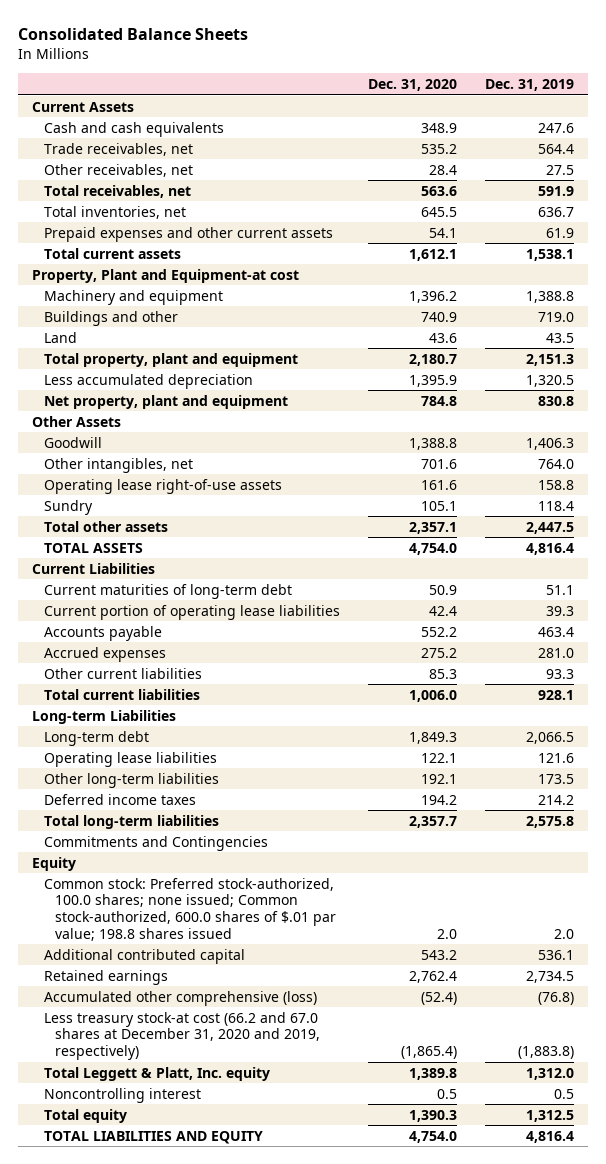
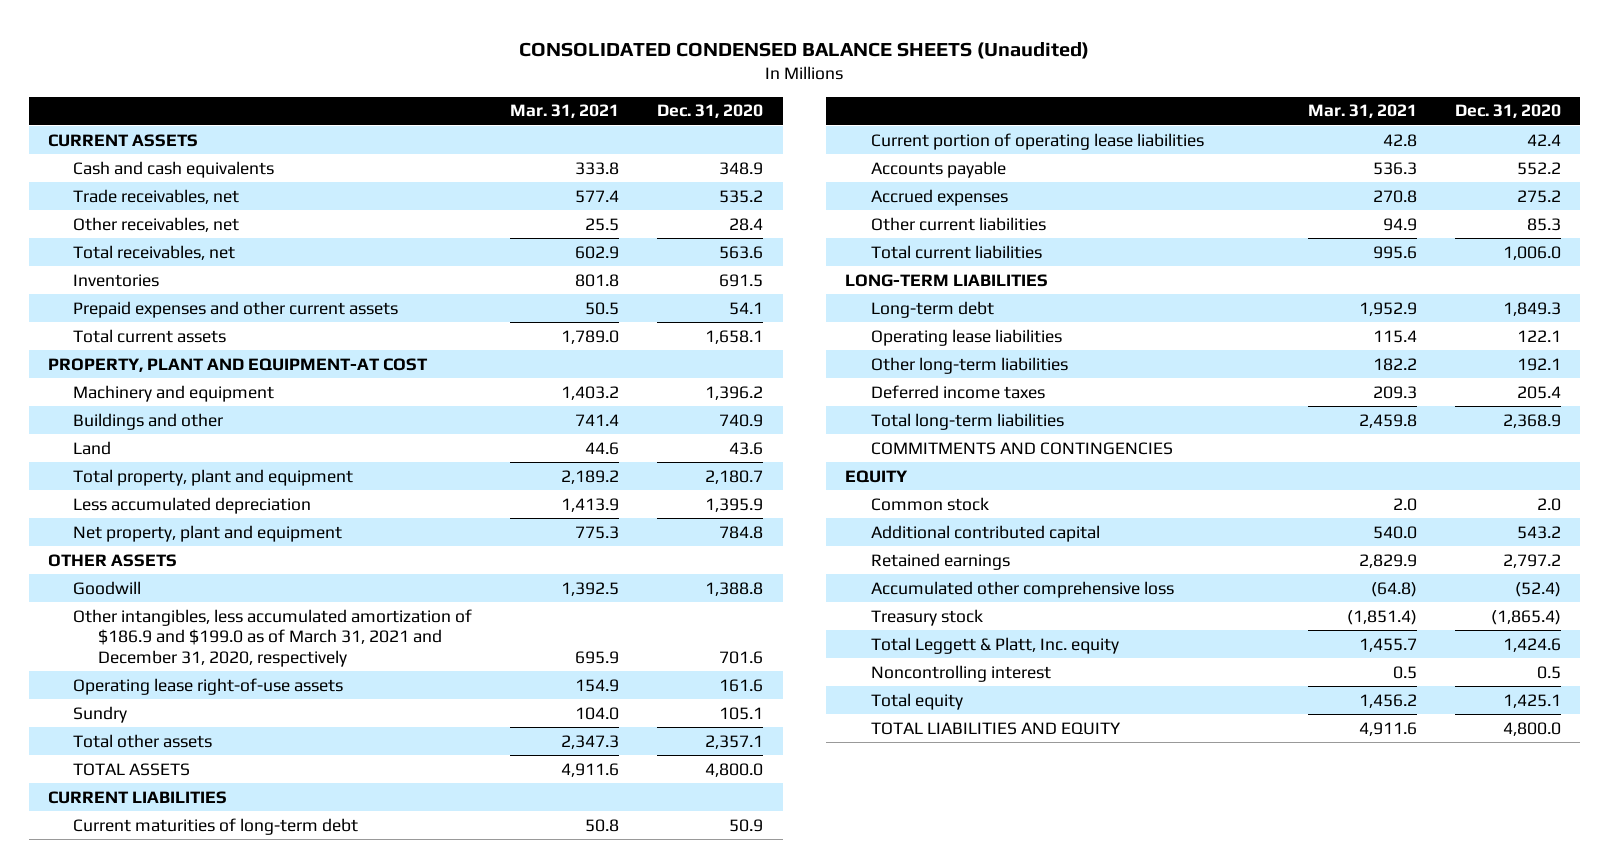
- Consolidated Balance Sheets
+ CONSOLIDATED CONDENSED BALANCE SHEETS (Unaudited)
- | Dec. 31, 2020 | Dec. 31, 2019
+ | Mar. 31, 2021 | Dec. 31, 2020
- Current Assets
+ CURRENT ASSETS
- Total inventories, net | 645.5 | 636.7
+ Inventories | 801.8 | 691.5
- Total current assets | 1,612.1 | 1,538.1
- Property, Plant and Equipment-at cost
+ Total current assets | 1,789.0 | 1,658.1
+ PROPERTY, PLANT AND EQUIPMENT-AT COST
- Other Assets
+ OTHER ASSETS
- Other intangibles, net | 701.6 | 764.0
+ Other intangibles, less accumulated amortization of $186.9 and $199.0 as of March 31, 2021 and December 31, 2020, respectively | 695.9 | 701.6
- TOTAL ASSETS | 4,754.0 | 4,816.4
- Current Liabilities
+ TOTAL ASSETS | 4,911.6 | 4,800.0
+ CURRENT LIABILITIES
- Long-term Liabilities
+ LONG-TERM LIABILITIES
- Deferred income taxes | 194.2 | 214.2
- Total long-term liabilities | 2,357.7 | 2,575.8
- Commitments and Contingencies
- Equity
- Common stock: Preferred stock-authorized, 100.0 shares; none issued; Common stock-authorized, 600.0 shares of $.01 par value; 198.8 shares issued | 2.0 | 2.0
+ Deferred income taxes | 209.3 | 205.4
+ Total long-term liabilities | 2,459.8 | 2,368.9
+ COMMITMENTS AND CONTINGENCIES
+ EQUITY
+ Common stock | 2.0 | 2.0
- Retained earnings | 2,762.4 | 2,734.5
- Accumulated other comprehensive (loss) | (52.4) | (76.8)
- Less treasury stock-at cost (66.2 and 67.0 shares at December 31, 2020 and 2019, respectively) | (1,865.4) | (1,883.8)
- Total Leggett & Platt, Inc. equity | 1,389.8 | 1,312.0
+ Retained earnings | 2,829.9 | 2,797.2
+ Accumulated other comprehensive loss | (64.8) | (52.4)
+ Treasury stock | (1,851.4) | (1,865.4)
+ Total Leggett & Platt, Inc. equity | 1,455.7 | 1,424.6
- Total equity | 1,390.3 | 1,312.5
- TOTAL LIABILITIES AND EQUITY | 4,754.0 | 4,816.4
+ Total equity | 1,456.2 | 1,425.1
+ TOTAL LIABILITIES AND EQUITY | 4,911.6 | 4,800.0

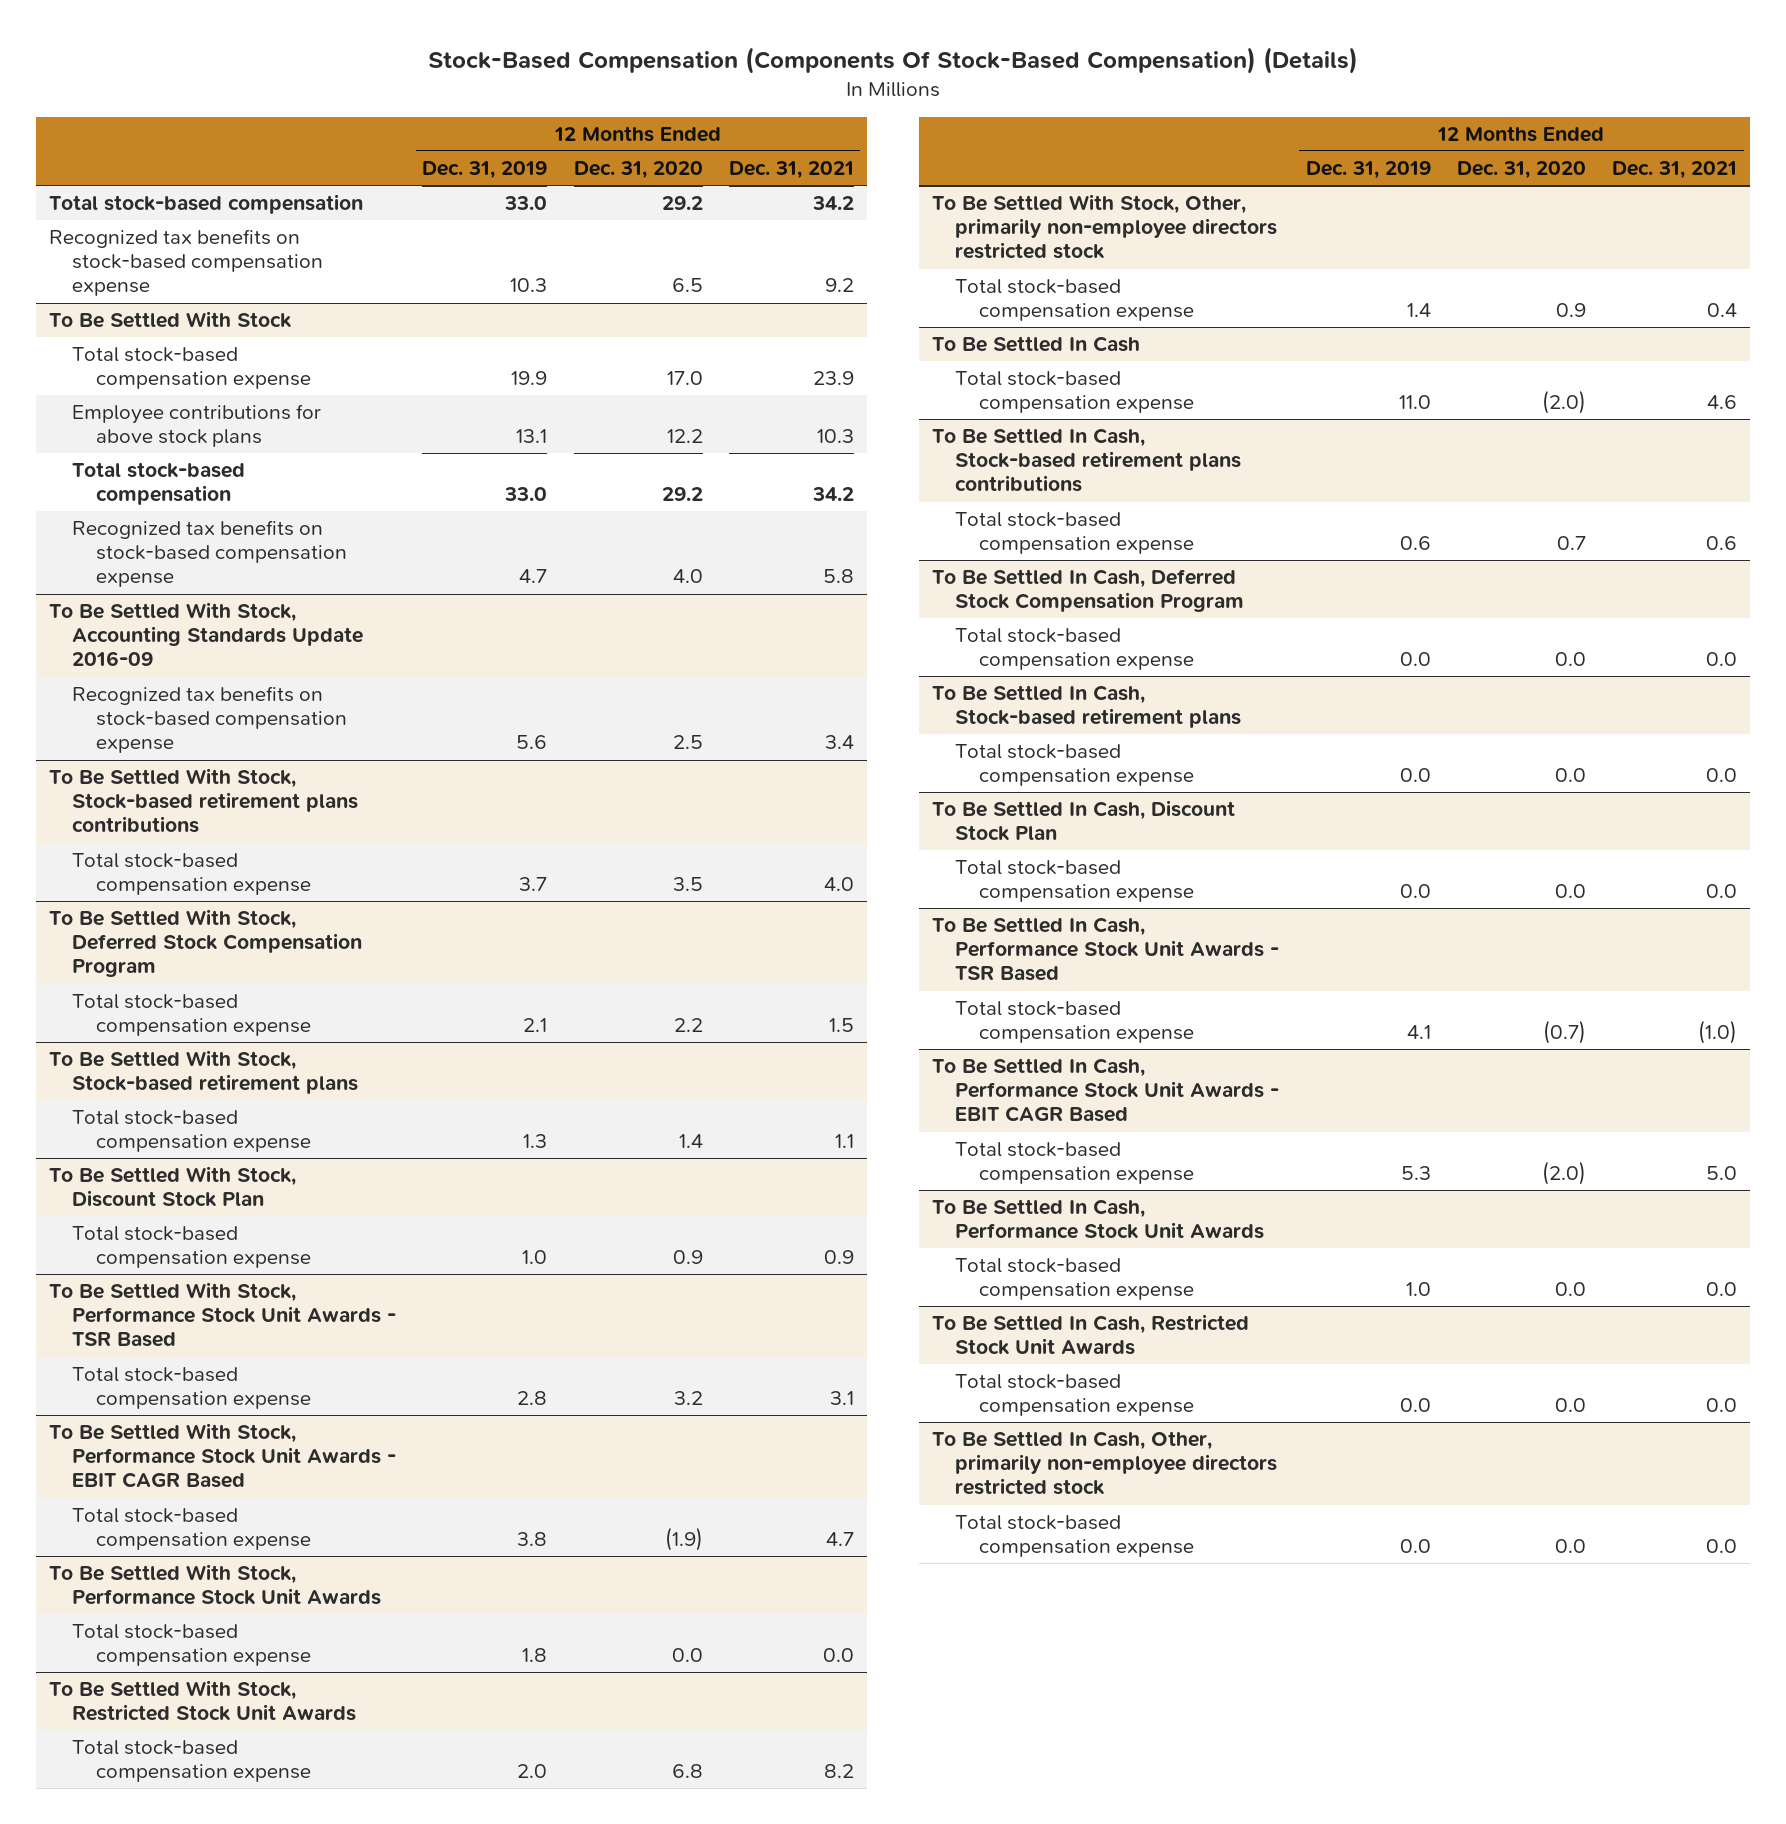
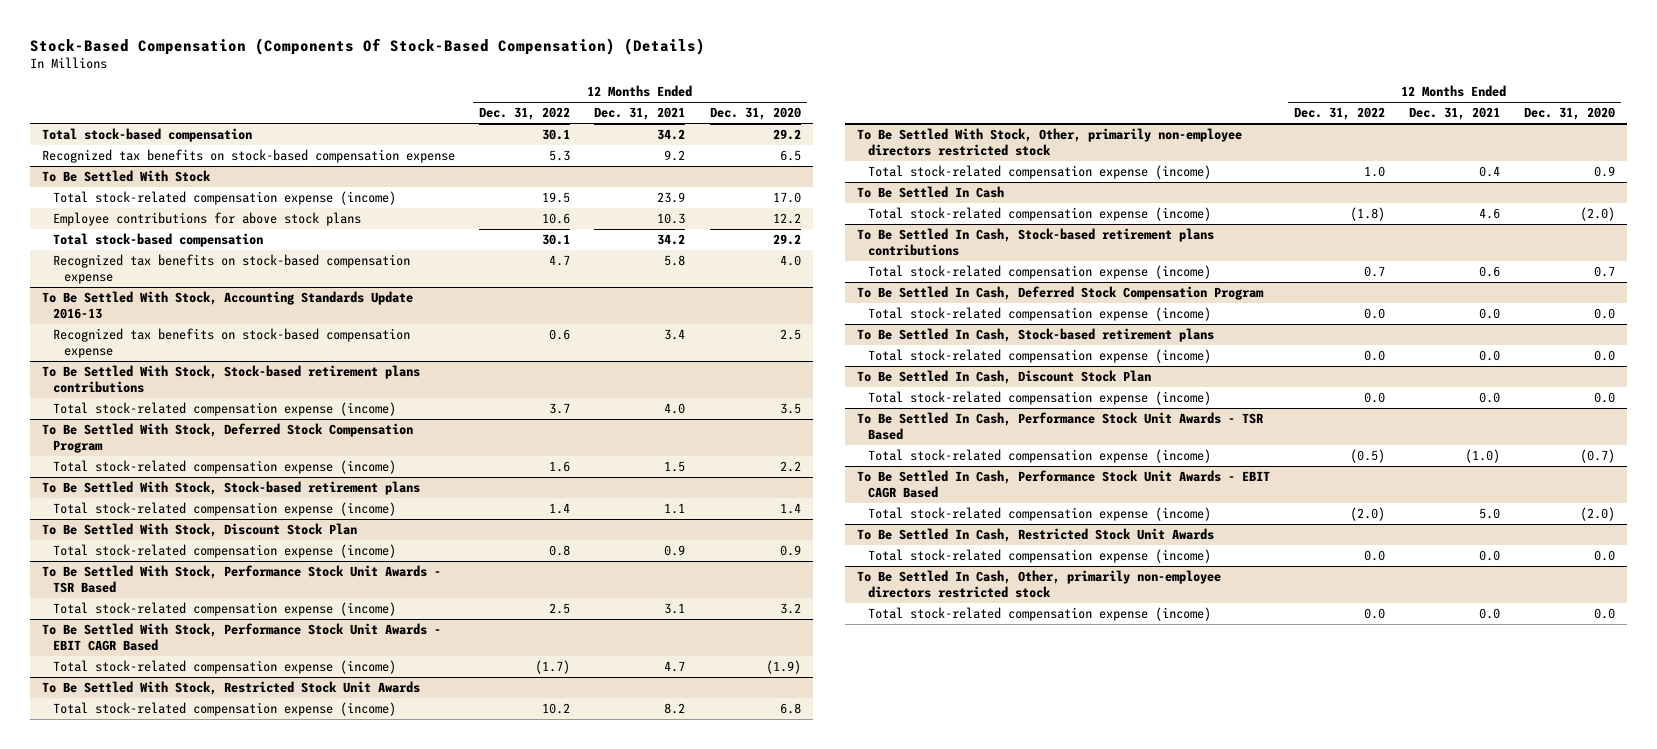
- | 12 Months Ended Dec. 31, 2019 | 12 Months Ended Dec. 31, 2020 | 12 Months Ended Dec. 31, 2021
+ | 12 Months Ended Dec. 31, 2022 | 12 Months Ended Dec. 31, 2021 | 12 Months Ended Dec. 31, 2020
@ To Be Settled With Stock
- Total stock-based compensation expense | 19.9 | 17.0 | 23.9
+ Total stock-related compensation expense (income) | 19.5 | 23.9 | 17.0
- To Be Settled With Stock, Accounting Standards Update 2016-09
+ To Be Settled With Stock, Accounting Standards Update 2016-13
@ To Be Settled With Stock, Stock-based retirement plans contributions
- Total stock-based compensation expense | 3.7 | 3.5 | 4.0
+ Total stock-related compensation expense (income) | 3.7 | 4.0 | 3.5
@ To Be Settled With Stock, Deferred Stock Compensation Program
- Total stock-based compensation expense | 2.1 | 2.2 | 1.5
+ Total stock-related compensation expense (income) | 1.6 | 1.5 | 2.2
@ To Be Settled With Stock, Stock-based retirement plans
- Total stock-based compensation expense | 1.3 | 1.4 | 1.1
+ Total stock-related compensation expense (income) | 1.4 | 1.1 | 1.4
@ To Be Settled With Stock, Discount Stock Plan
- Total stock-based compensation expense | 1.0 | 0.9 | 0.9
+ Total stock-related compensation expense (income) | 0.8 | 0.9 | 0.9
@ To Be Settled With Stock, Performance Stock Unit Awards - TSR Based
- Total stock-based compensation expense | 2.8 | 3.2 | 3.1
+ Total stock-related compensation expense (income) | 2.5 | 3.1 | 3.2
@ To Be Settled With Stock, Performance Stock Unit Awards - EBIT CAGR Based
- Total stock-based compensation expense | 3.8 | (1.9) | 4.7
- To Be Settled With Stock, Performance Stock Unit Awards
- Total stock-based compensation expense | 1.8 | 0.0 | 0.0
@ To Be Settled With Stock, Performance Stock Unit Awards - EBIT CAGR Based
+ Total stock-related compensation expense (income) | (1.7) | 4.7 | (1.9)
@ To Be Settled With Stock, Restricted Stock Unit Awards
- Total stock-based compensation expense | 2.0 | 6.8 | 8.2
+ Total stock-related compensation expense (income) | 10.2 | 8.2 | 6.8
@ To Be Settled With Stock, Other, primarily non-employee directors restricted stock
- Total stock-based compensation expense | 1.4 | 0.9 | 0.4
+ Total stock-related compensation expense (income) | 1.0 | 0.4 | 0.9
@ To Be Settled In Cash
- Total stock-based compensation expense | 11.0 | (2.0) | 4.6
+ Total stock-related compensation expense (income) | (1.8) | 4.6 | (2.0)
@ To Be Settled In Cash, Stock-based retirement plans contributions
- Total stock-based compensation expense | 0.6 | 0.7 | 0.6
+ Total stock-related compensation expense (income) | 0.7 | 0.6 | 0.7
@ To Be Settled In Cash, Deferred Stock Compensation Program
- Total stock-based compensation expense | 0.0 | 0.0 | 0.0
+ Total stock-related compensation expense (income) | 0.0 | 0.0 | 0.0
@ To Be Settled In Cash, Stock-based retirement plans
- Total stock-based compensation expense | 0.0 | 0.0 | 0.0
+ Total stock-related compensation expense (income) | 0.0 | 0.0 | 0.0
@ To Be Settled In Cash, Discount Stock Plan
- Total stock-based compensation expense | 0.0 | 0.0 | 0.0
+ Total stock-related compensation expense (income) | 0.0 | 0.0 | 0.0
@ To Be Settled In Cash, Performance Stock Unit Awards - TSR Based
- Total stock-based compensation expense | 4.1 | (0.7) | (1.0)
+ Total stock-related compensation expense (income) | (0.5) | (1.0) | (0.7)
@ To Be Settled In Cash, Performance Stock Unit Awards - EBIT CAGR Based
- Total stock-based compensation expense | 5.3 | (2.0) | 5.0
- To Be Settled In Cash, Performance Stock Unit Awards
- Total stock-based compensation expense | 1.0 | 0.0 | 0.0
@ To Be Settled In Cash, Performance Stock Unit Awards - EBIT CAGR Based
+ Total stock-related compensation expense (income) | (2.0) | 5.0 | (2.0)
@ To Be Settled In Cash, Restricted Stock Unit Awards
- Total stock-based compensation expense | 0.0 | 0.0 | 0.0
+ Total stock-related compensation expense (income) | 0.0 | 0.0 | 0.0
@ To Be Settled In Cash, Other, primarily non-employee directors restricted stock
- Total stock-based compensation expense | 0.0 | 0.0 | 0.0
+ Total stock-related compensation expense (income) | 0.0 | 0.0 | 0.0

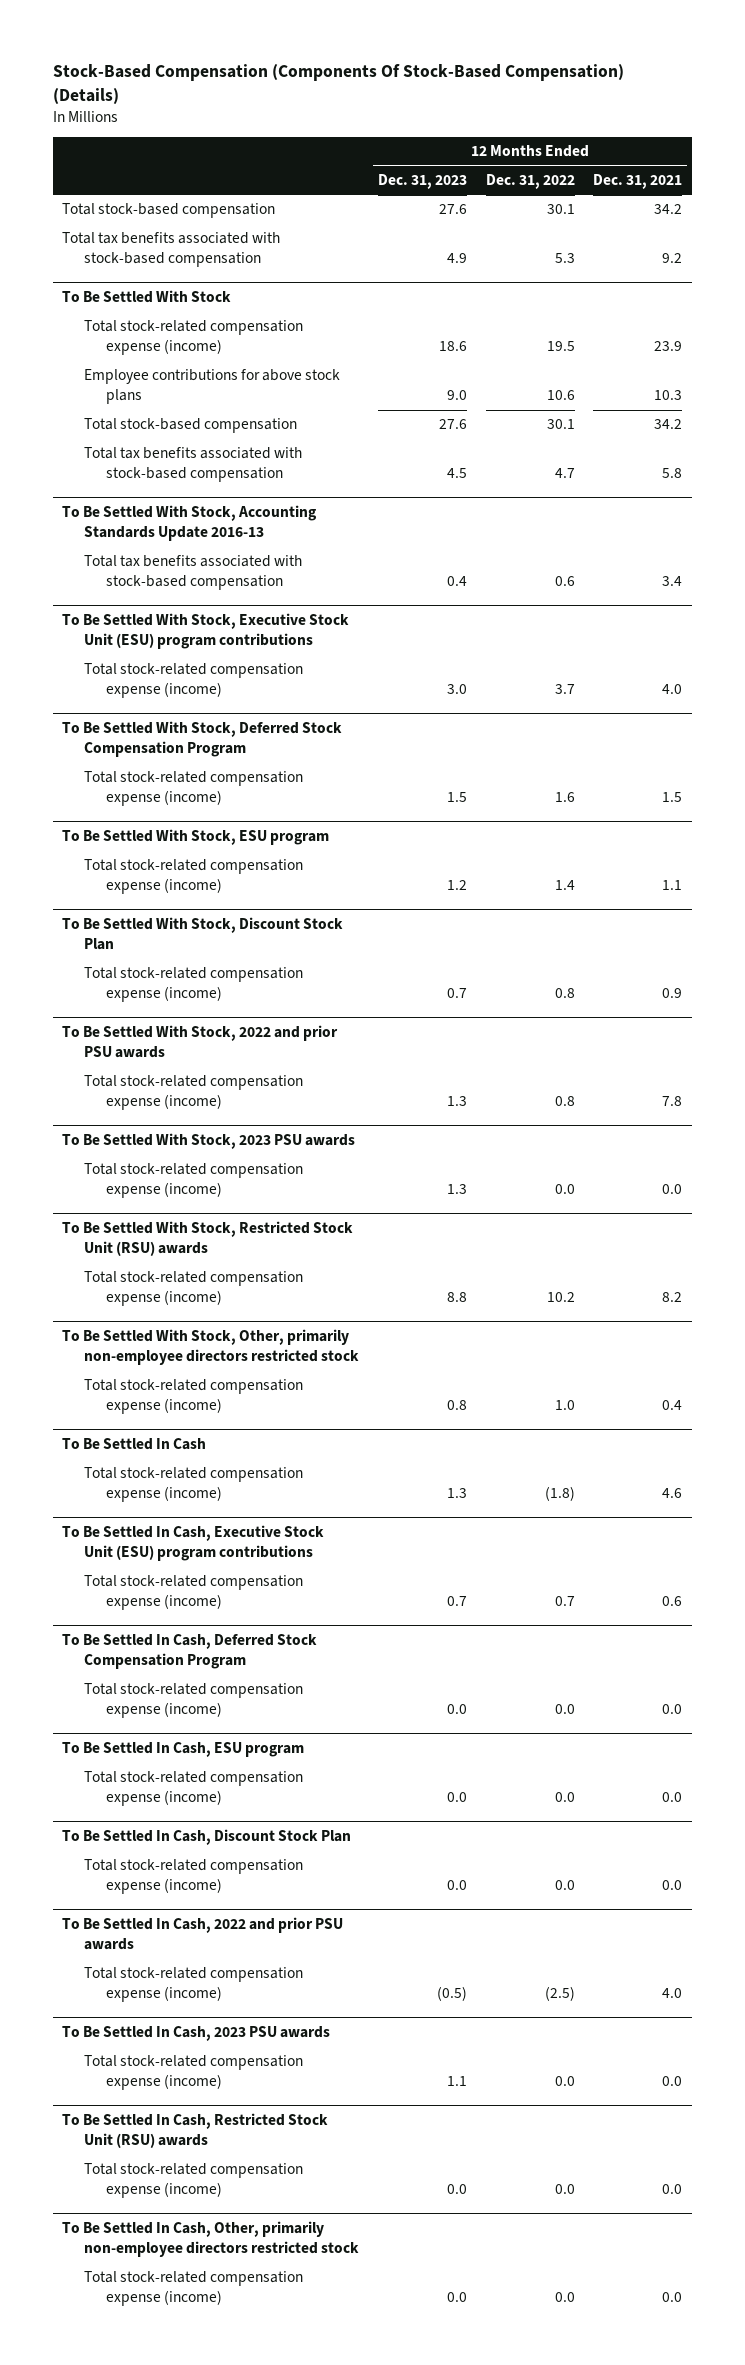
- | 12 Months Ended Dec. 31, 2022 | 12 Months Ended Dec. 31, 2021 | 12 Months Ended Dec. 31, 2020
+ | 12 Months Ended Dec. 31, 2023 | 12 Months Ended Dec. 31, 2022 | 12 Months Ended Dec. 31, 2021
- Recognized tax benefits on stock-based compensation expense | 5.3 | 9.2 | 6.5
+ Total tax benefits associated with stock-based compensation | 4.9 | 5.3 | 9.2
@ To Be Settled With Stock
- Recognized tax benefits on stock-based compensation expense | 4.7 | 5.8 | 4.0
+ Total tax benefits associated with stock-based compensation | 4.5 | 4.7 | 5.8
@ To Be Settled With Stock, Accounting Standards Update 2016-13
- Recognized tax benefits on stock-based compensation expense | 0.6 | 3.4 | 2.5
- To Be Settled With Stock, Stock-based retirement plans contributions
@ To Be Settled With Stock, Accounting Standards Update 2016-13
+ Total tax benefits associated with stock-based compensation | 0.4 | 0.6 | 3.4
+ To Be Settled With Stock, Executive Stock Unit (ESU) program contributions
- To Be Settled With Stock, Stock-based retirement plans
+ To Be Settled With Stock, ESU program
- To Be Settled With Stock, Performance Stock Unit Awards - TSR Based
- Total stock-related compensation expense (income) | 2.5 | 3.1 | 3.2
- To Be Settled With Stock, Performance Stock Unit Awards - EBIT CAGR Based
- Total stock-related compensation expense (income) | (1.7) | 4.7 | (1.9)
- To Be Settled With Stock, Restricted Stock Unit Awards
+ To Be Settled With Stock, 2022 and prior PSU awards
+ Total stock-related compensation expense (income) | 1.3 | 0.8 | 7.8
+ To Be Settled With Stock, 2023 PSU awards
+ Total stock-related compensation expense (income) | 1.3 | 0.0 | 0.0
+ To Be Settled With Stock, Restricted Stock Unit (RSU) awards
- To Be Settled In Cash, Stock-based retirement plans contributions
+ To Be Settled In Cash, Executive Stock Unit (ESU) program contributions
- To Be Settled In Cash, Stock-based retirement plans
+ To Be Settled In Cash, ESU program
- To Be Settled In Cash, Performance Stock Unit Awards - TSR Based
- Total stock-related compensation expense (income) | (0.5) | (1.0) | (0.7)
- To Be Settled In Cash, Performance Stock Unit Awards - EBIT CAGR Based
- Total stock-related compensation expense (income) | (2.0) | 5.0 | (2.0)
- To Be Settled In Cash, Restricted Stock Unit Awards
+ To Be Settled In Cash, 2022 and prior PSU awards
+ Total stock-related compensation expense (income) | (0.5) | (2.5) | 4.0
+ To Be Settled In Cash, 2023 PSU awards
+ To Be Settled In Cash, Restricted Stock Unit (RSU) awards
+ Total stock-related compensation expense (income) | 0.0 | 0.0 | 0.0

